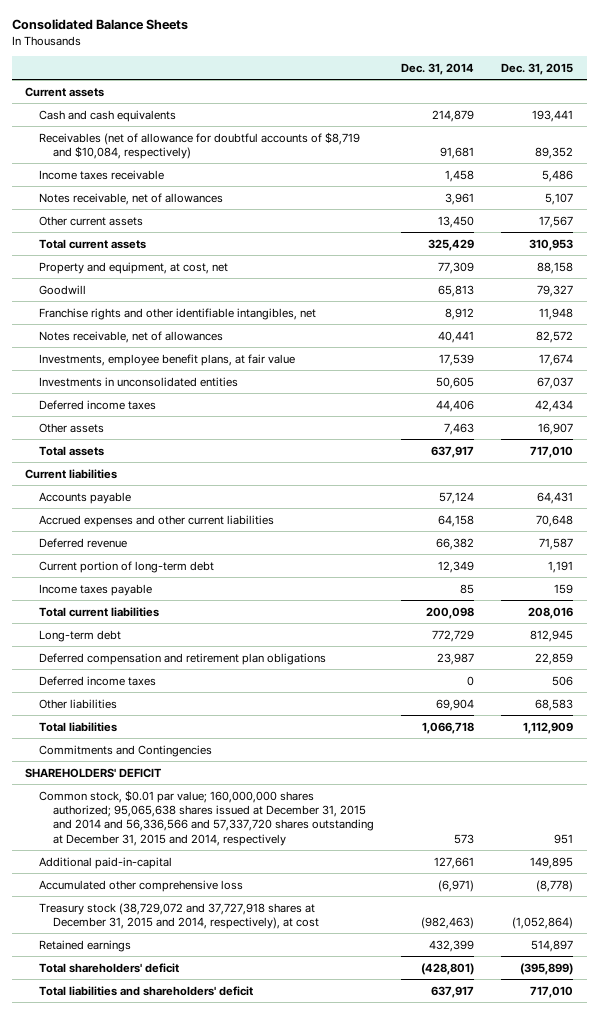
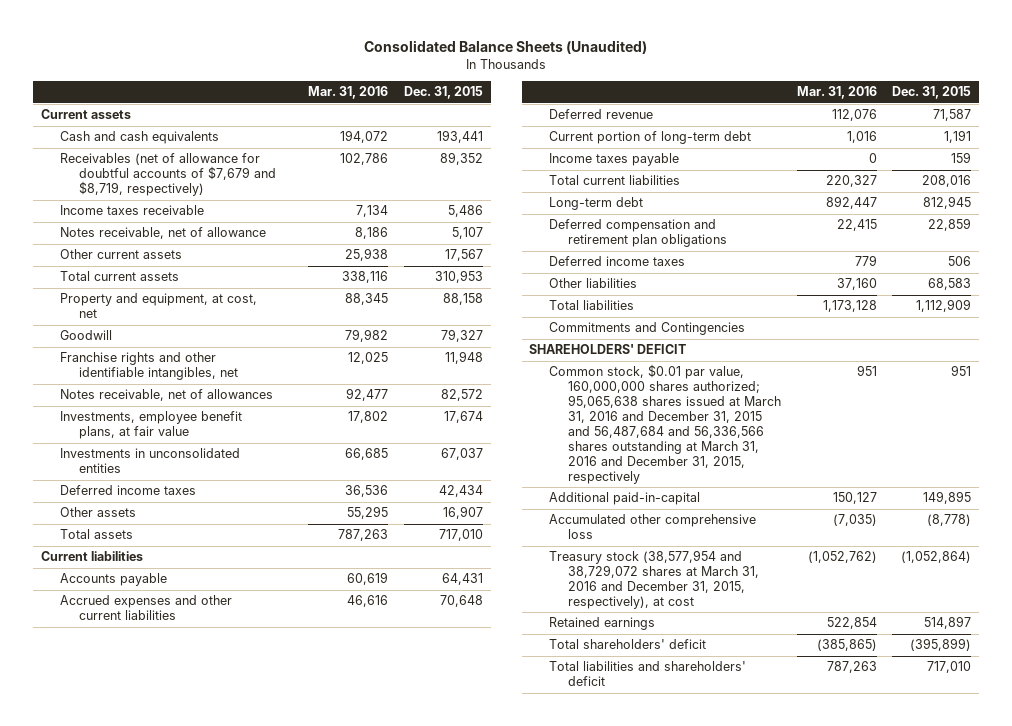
- Consolidated Balance Sheets
+ Consolidated Balance Sheets (Unaudited)
- | Dec. 31, 2014 | Dec. 31, 2015
+ | Mar. 31, 2016 | Dec. 31, 2015
- Receivables (net of allowance for doubtful accounts of $8,719 and $10,084, respectively) | 91,681 | 89,352
+ Receivables (net of allowance for doubtful accounts of $7,679 and $8,719, respectively) | 102,786 | 89,352
- Notes receivable, net of allowances | 3,961 | 5,107
+ Notes receivable, net of allowance | 8,186 | 5,107
- Common stock, $0.01 par value; 160,000,000 shares authorized; 95,065,638 shares issued at December 31, 2015 and 2014 and 56,336,566 and 57,337,720 shares outstanding at December 31, 2015 and 2014, respectively | 573 | 951
+ Common stock, $0.01 par value, 160,000,000 shares authorized; 95,065,638 shares issued at March 31, 2016 and December 31, 2015 and 56,487,684 and 56,336,566 shares outstanding at March 31, 2016 and December 31, 2015, respectively | 951 | 951
- Treasury stock (38,729,072 and 37,727,918 shares at December 31, 2015 and 2014, respectively), at cost | (982,463) | (1,052,864)
+ Treasury stock (38,577,954 and 38,729,072 shares at March 31, 2016 and December 31, 2015, respectively), at cost | (1,052,762) | (1,052,864)

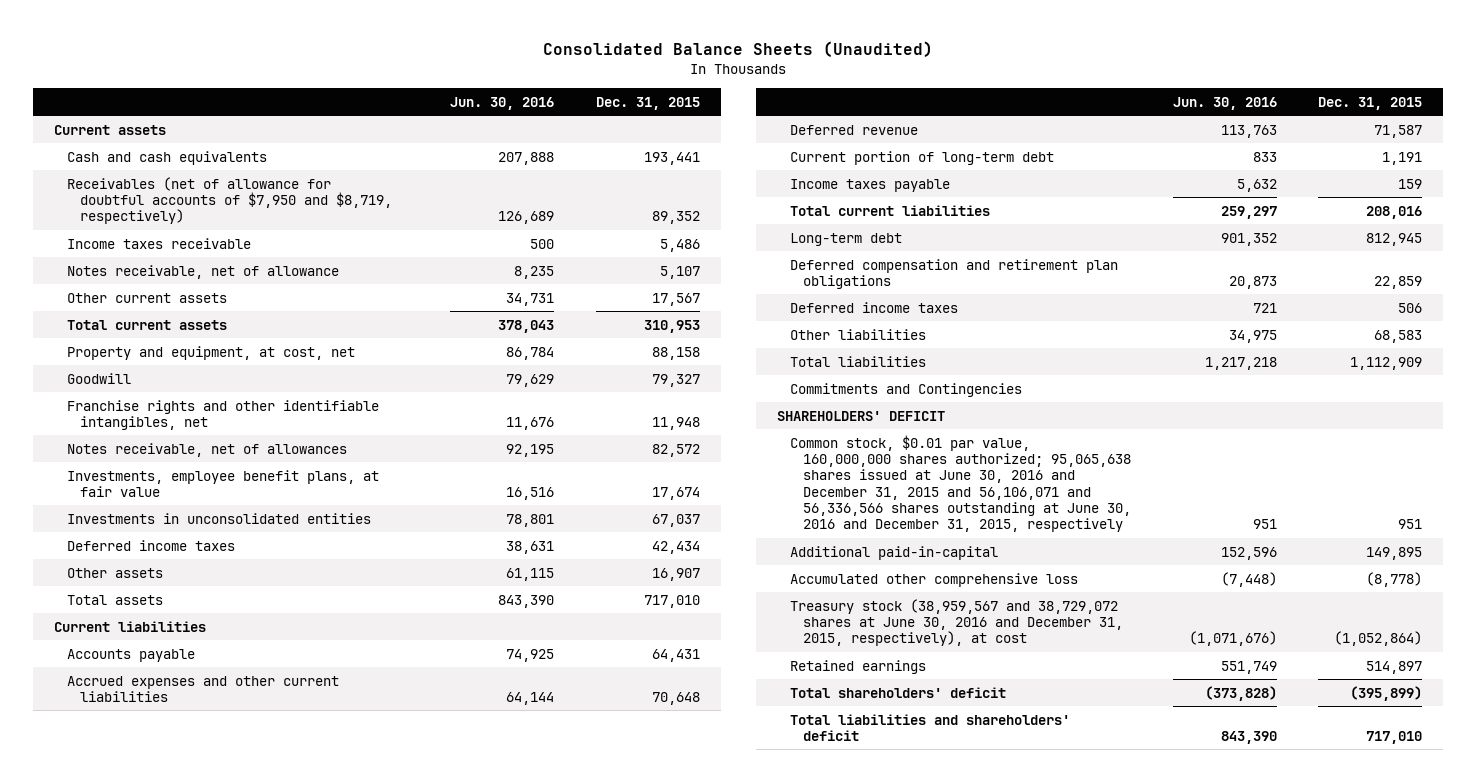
- | Mar. 31, 2016 | Dec. 31, 2015
+ | Jun. 30, 2016 | Dec. 31, 2015
- Receivables (net of allowance for doubtful accounts of $7,679 and $8,719, respectively) | 102,786 | 89,352
+ Receivables (net of allowance for doubtful accounts of $7,950 and $8,719, respectively) | 126,689 | 89,352
- Common stock, $0.01 par value, 160,000,000 shares authorized; 95,065,638 shares issued at March 31, 2016 and December 31, 2015 and 56,487,684 and 56,336,566 shares outstanding at March 31, 2016 and December 31, 2015, respectively | 951 | 951
+ Common stock, $0.01 par value, 160,000,000 shares authorized; 95,065,638 shares issued at June 30, 2016 and December 31, 2015 and 56,106,071 and 56,336,566 shares outstanding at June 30, 2016 and December 31, 2015, respectively | 951 | 951
- Treasury stock (38,577,954 and 38,729,072 shares at March 31, 2016 and December 31, 2015, respectively), at cost | (1,052,762) | (1,052,864)
+ Treasury stock (38,959,567 and 38,729,072 shares at June 30, 2016 and December 31, 2015, respectively), at cost | (1,071,676) | (1,052,864)

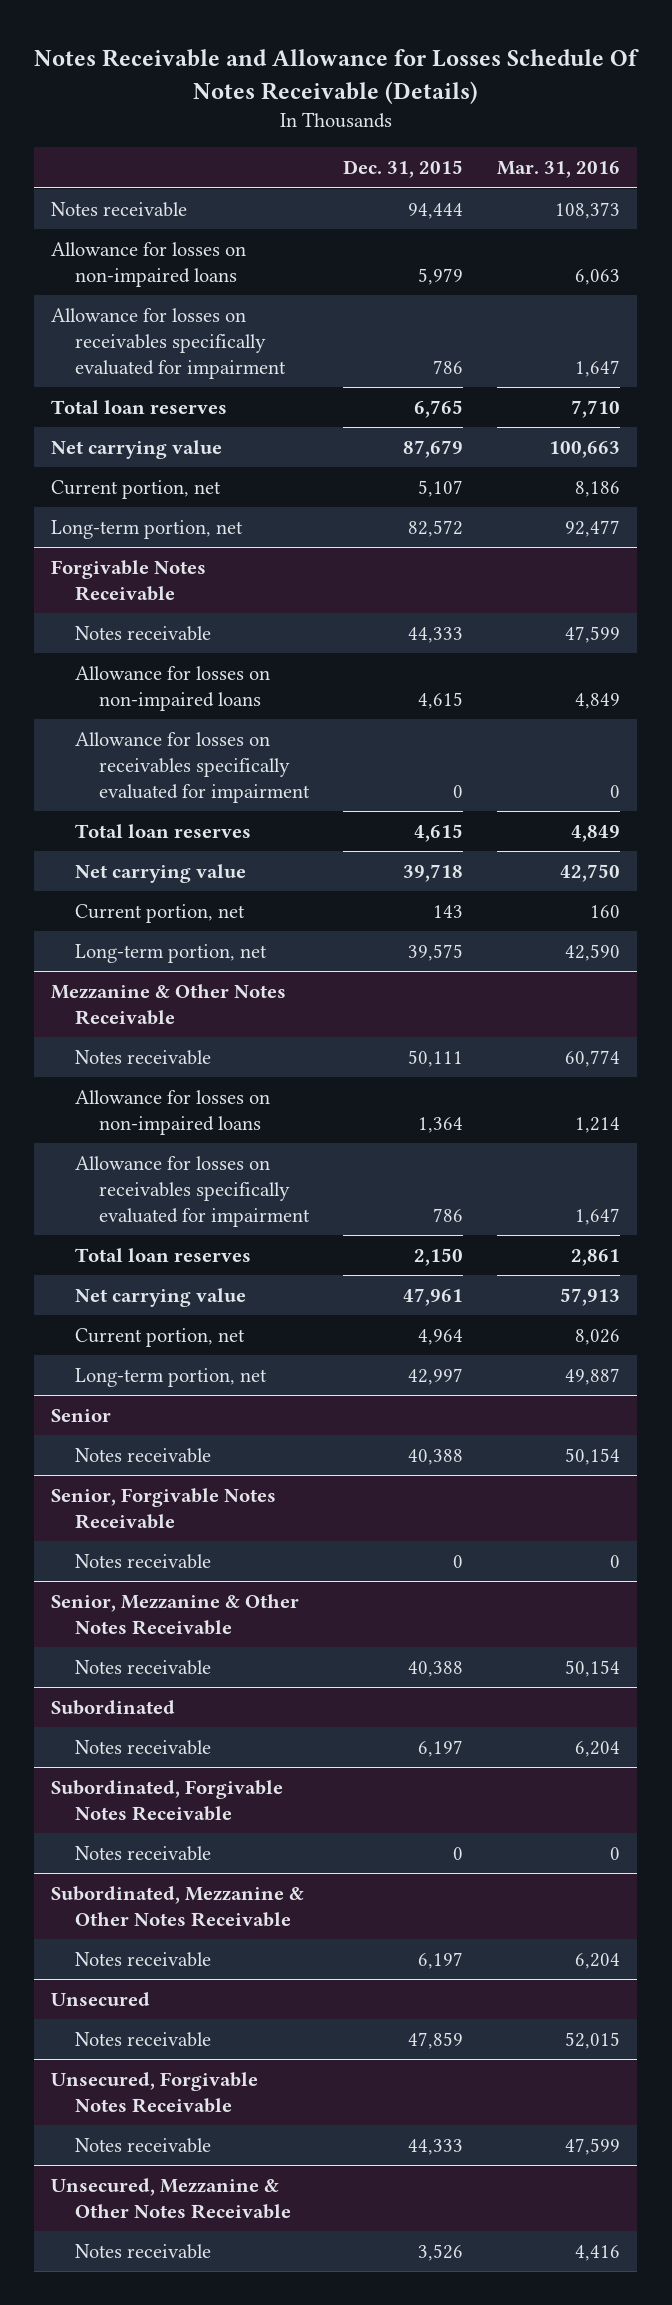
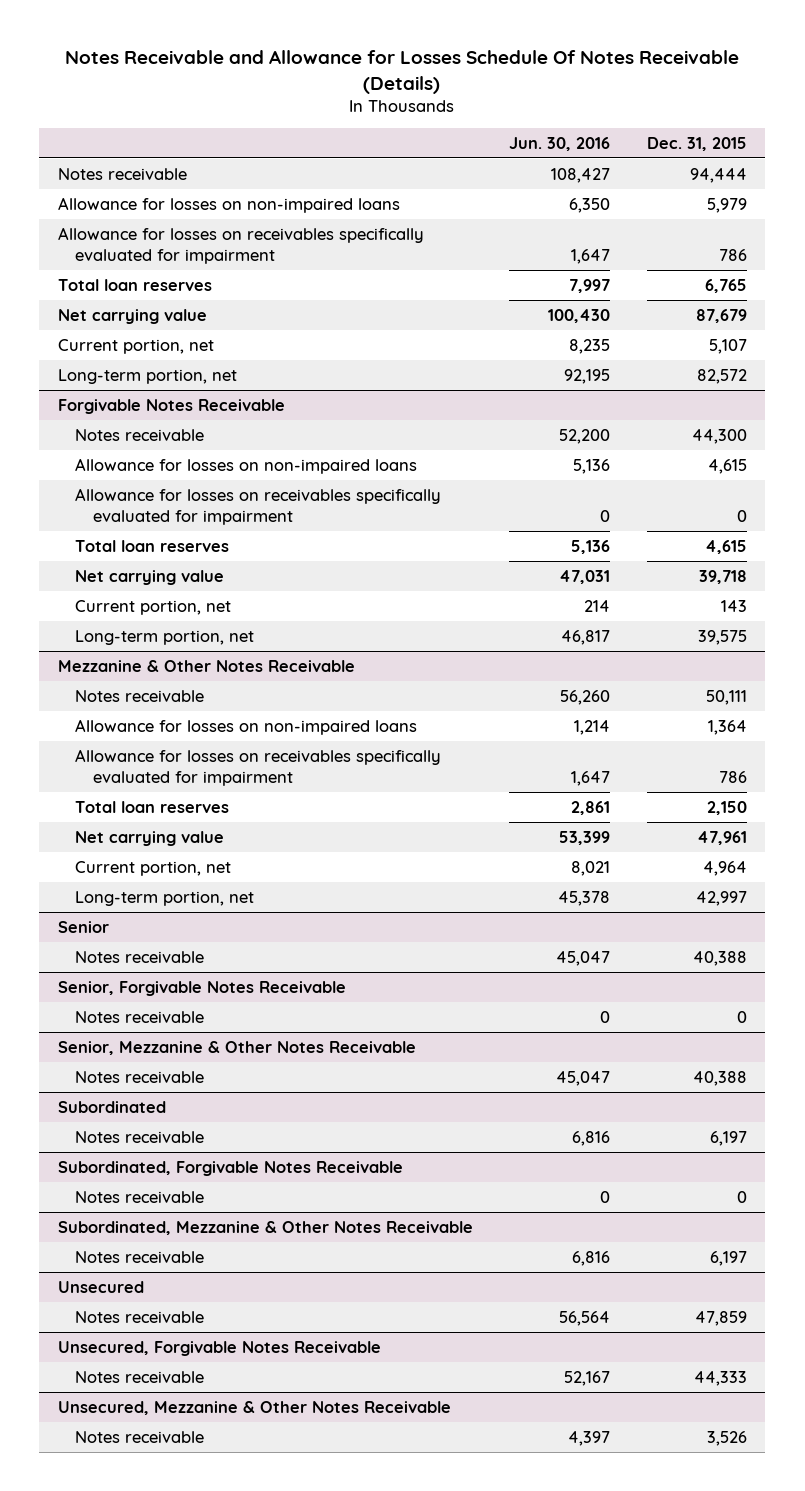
- | Dec. 31, 2015 | Mar. 31, 2016
+ | Jun. 30, 2016 | Dec. 31, 2015
@ Forgivable Notes Receivable
- Notes receivable | 44,333 | 47,599
+ Notes receivable | 52,200 | 44,300

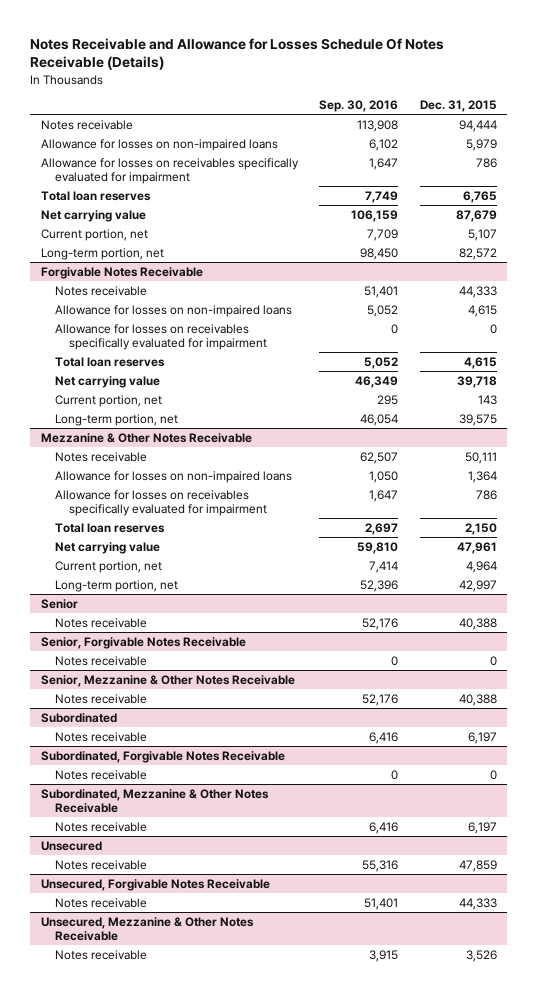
- | Jun. 30, 2016 | Dec. 31, 2015
+ | Sep. 30, 2016 | Dec. 31, 2015
@ Forgivable Notes Receivable
- Notes receivable | 52,200 | 44,300
+ Notes receivable | 51,401 | 44,333

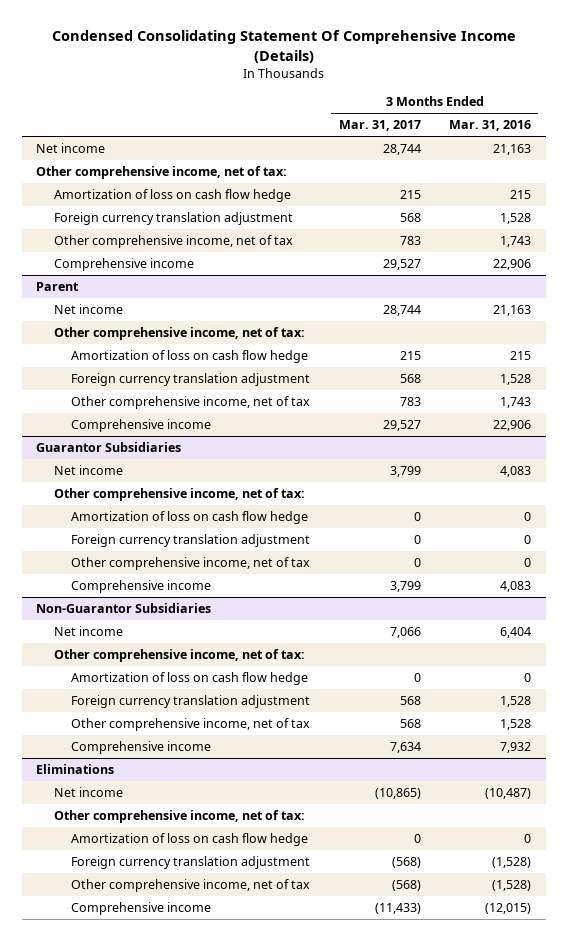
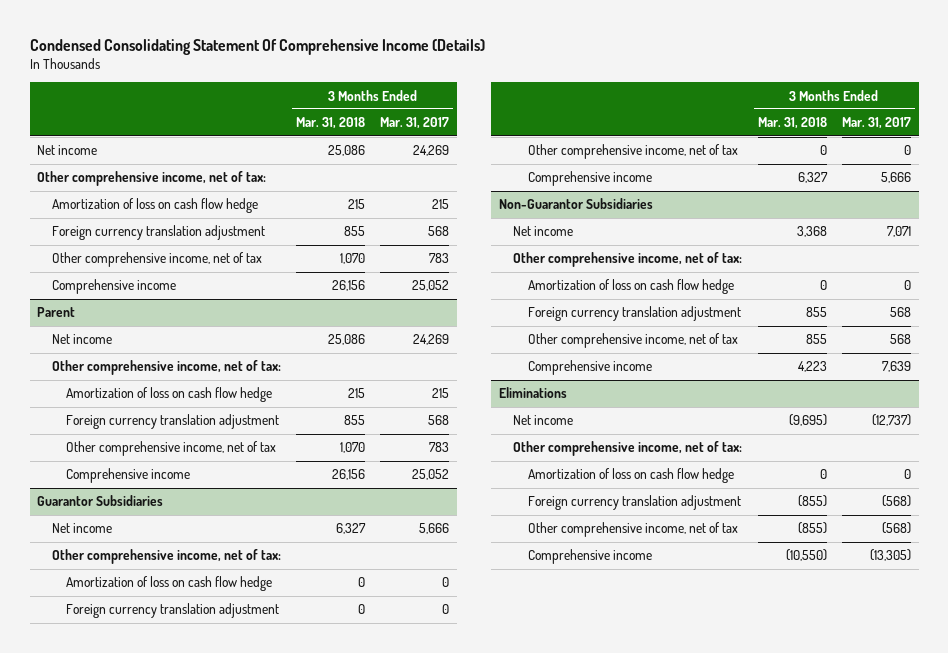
- | 3 Months Ended Mar. 31, 2017 | 3 Months Ended Mar. 31, 2016
+ | 3 Months Ended Mar. 31, 2018 | 3 Months Ended Mar. 31, 2017
- Net income | 28,744 | 21,163
+ Net income | 25,086 | 24,269
- Comprehensive income | 29,527 | 22,906
+ Comprehensive income | 26,156 | 25,052
@ Parent
- Net income | 28,744 | 21,163
+ Net income | 25,086 | 24,269
- Comprehensive income | 29,527 | 22,906
+ Comprehensive income | 26,156 | 25,052
@ Guarantor Subsidiaries
- Net income | 3,799 | 4,083
+ Net income | 6,327 | 5,666
- Comprehensive income | 3,799 | 4,083
+ Comprehensive income | 6,327 | 5,666
@ Non-Guarantor Subsidiaries
- Net income | 7,066 | 6,404
+ Net income | 3,368 | 7,071
- Comprehensive income | 7,634 | 7,932
+ Comprehensive income | 4,223 | 7,639
@ Eliminations
- Net income | (10,865) | (10,487)
+ Net income | (9,695) | (12,737)
- Comprehensive income | (11,433) | (12,015)
+ Comprehensive income | (10,550) | (13,305)

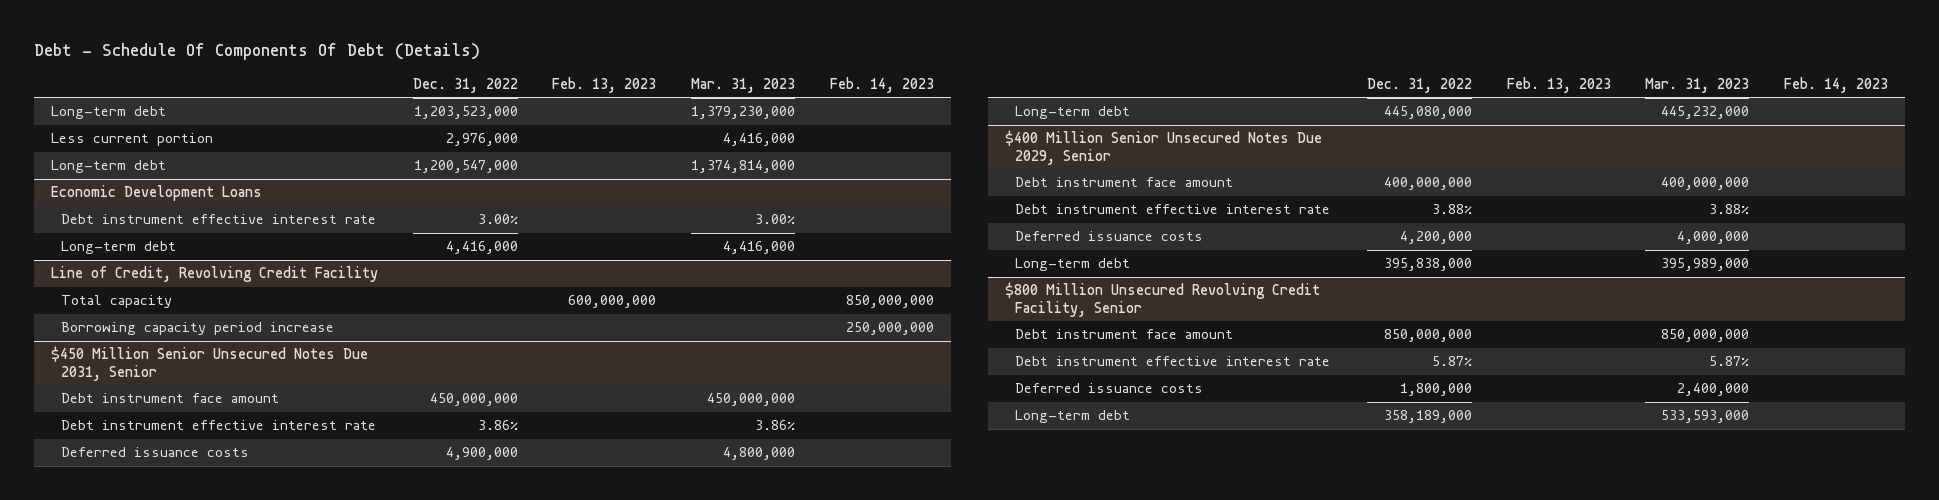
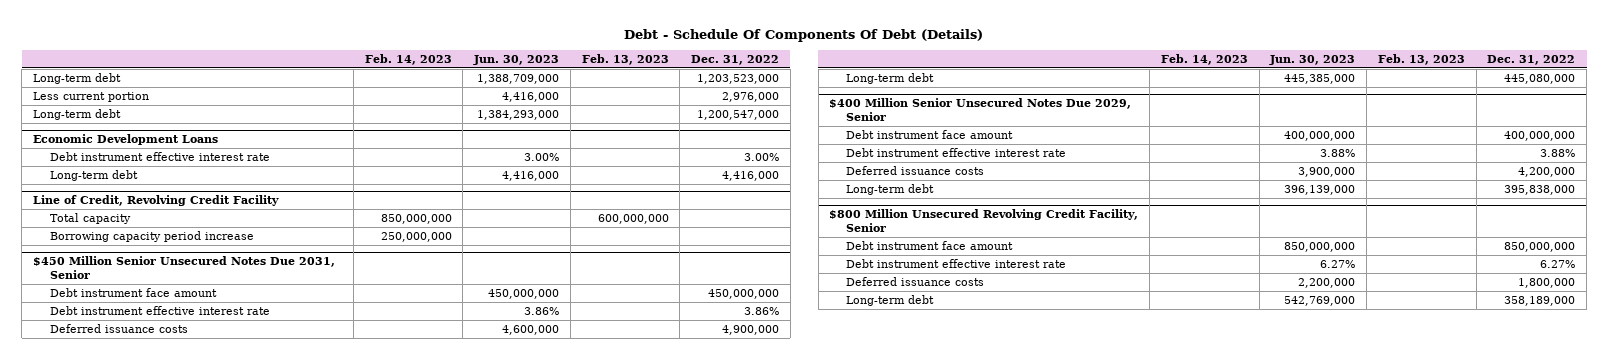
- | Dec. 31, 2022 | Feb. 13, 2023 | Mar. 31, 2023 | Feb. 14, 2023
+ | Feb. 14, 2023 | Jun. 30, 2023 | Feb. 13, 2023 | Dec. 31, 2022
@ $800 Million Unsecured Revolving Credit Facility, Senior
- Debt instrument effective interest rate | 5.87% | | 5.87% |
+ Debt instrument effective interest rate | | 6.27% | | 6.27%

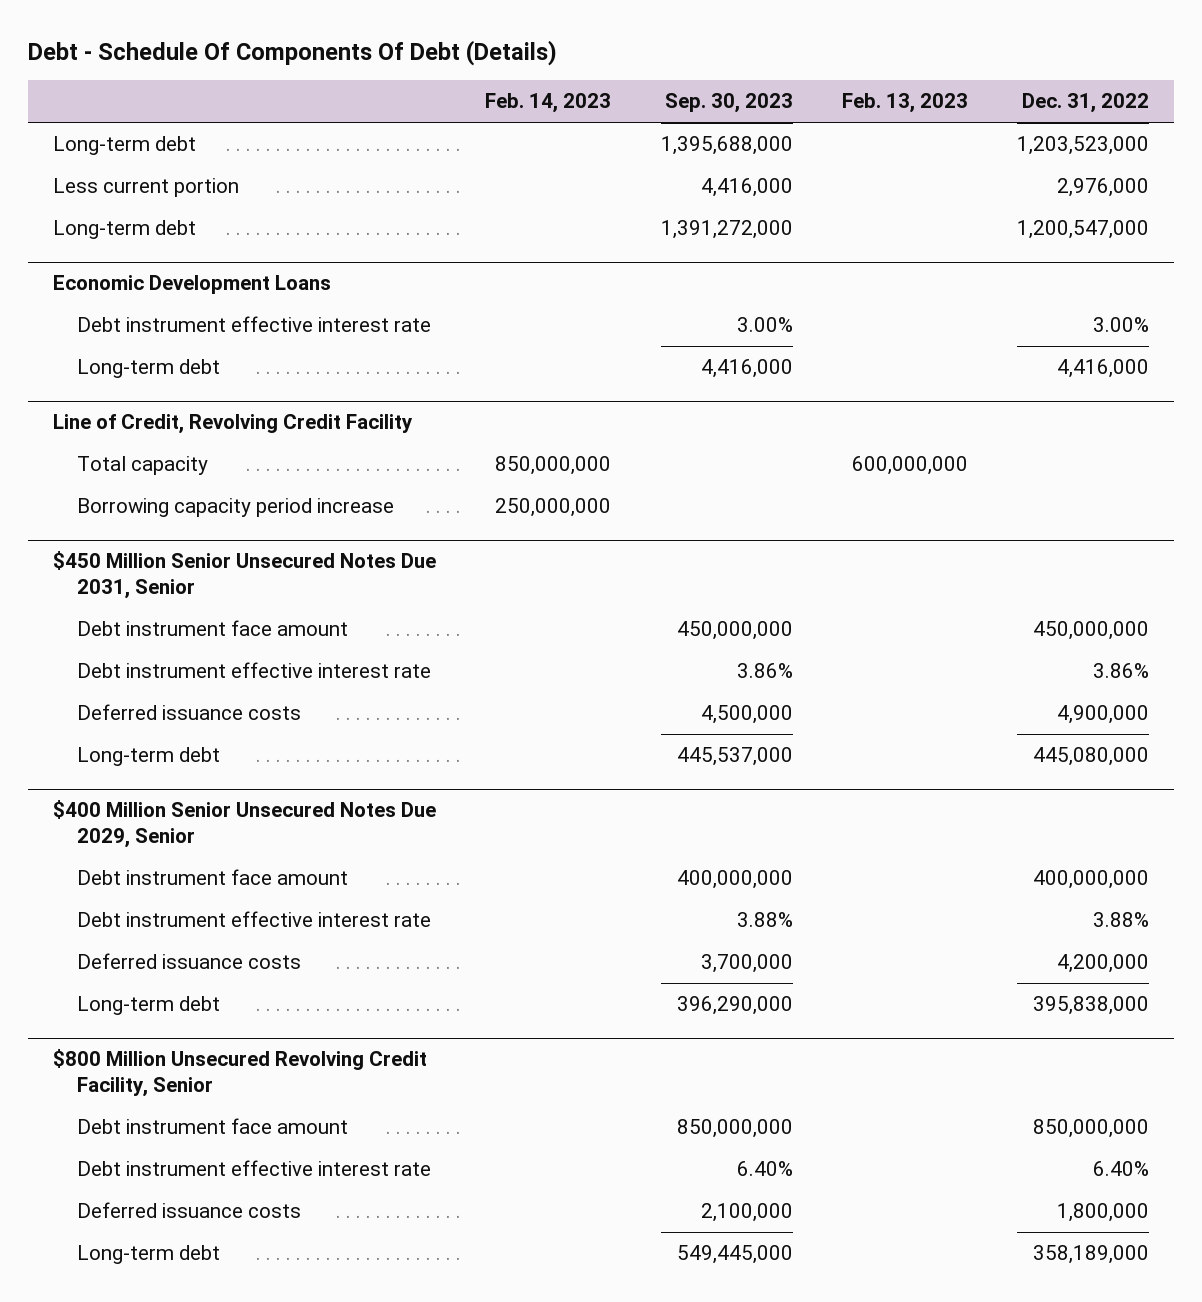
- | Feb. 14, 2023 | Jun. 30, 2023 | Feb. 13, 2023 | Dec. 31, 2022
+ | Feb. 14, 2023 | Sep. 30, 2023 | Feb. 13, 2023 | Dec. 31, 2022
@ $800 Million Unsecured Revolving Credit Facility, Senior
- Debt instrument effective interest rate | | 6.27% | | 6.27%
+ Debt instrument effective interest rate | | 6.40% | | 6.40%

